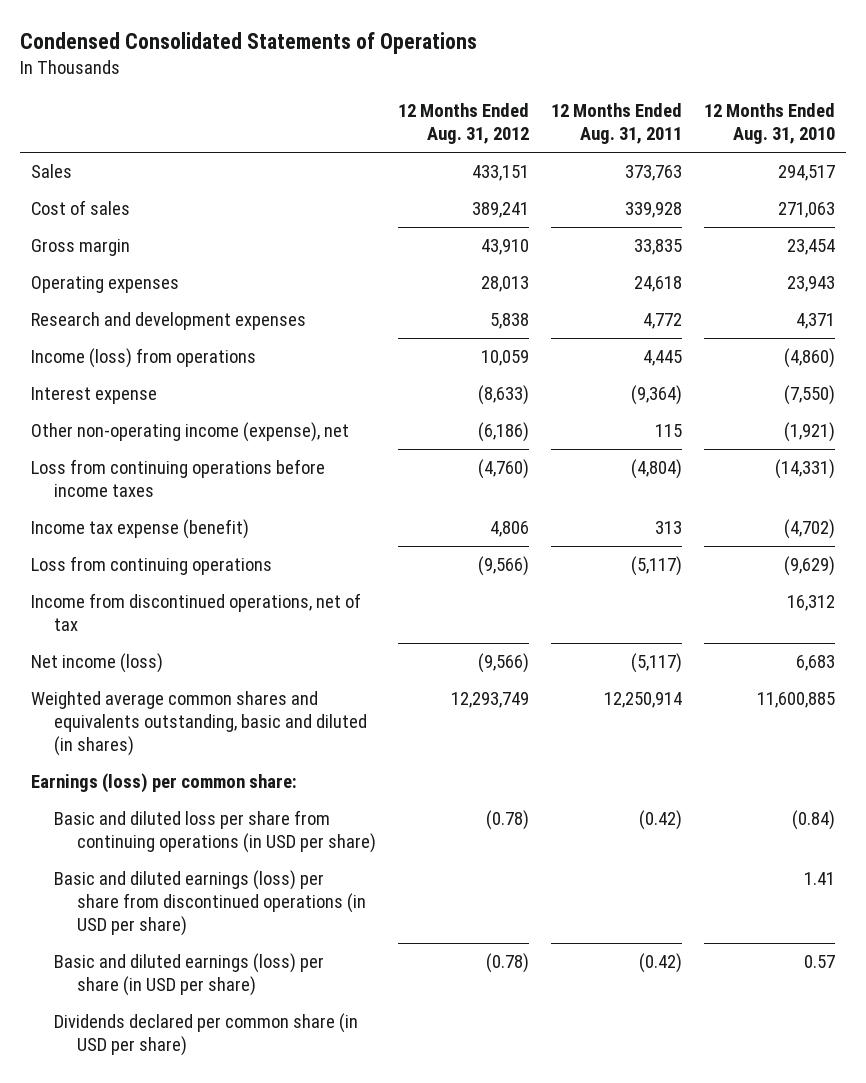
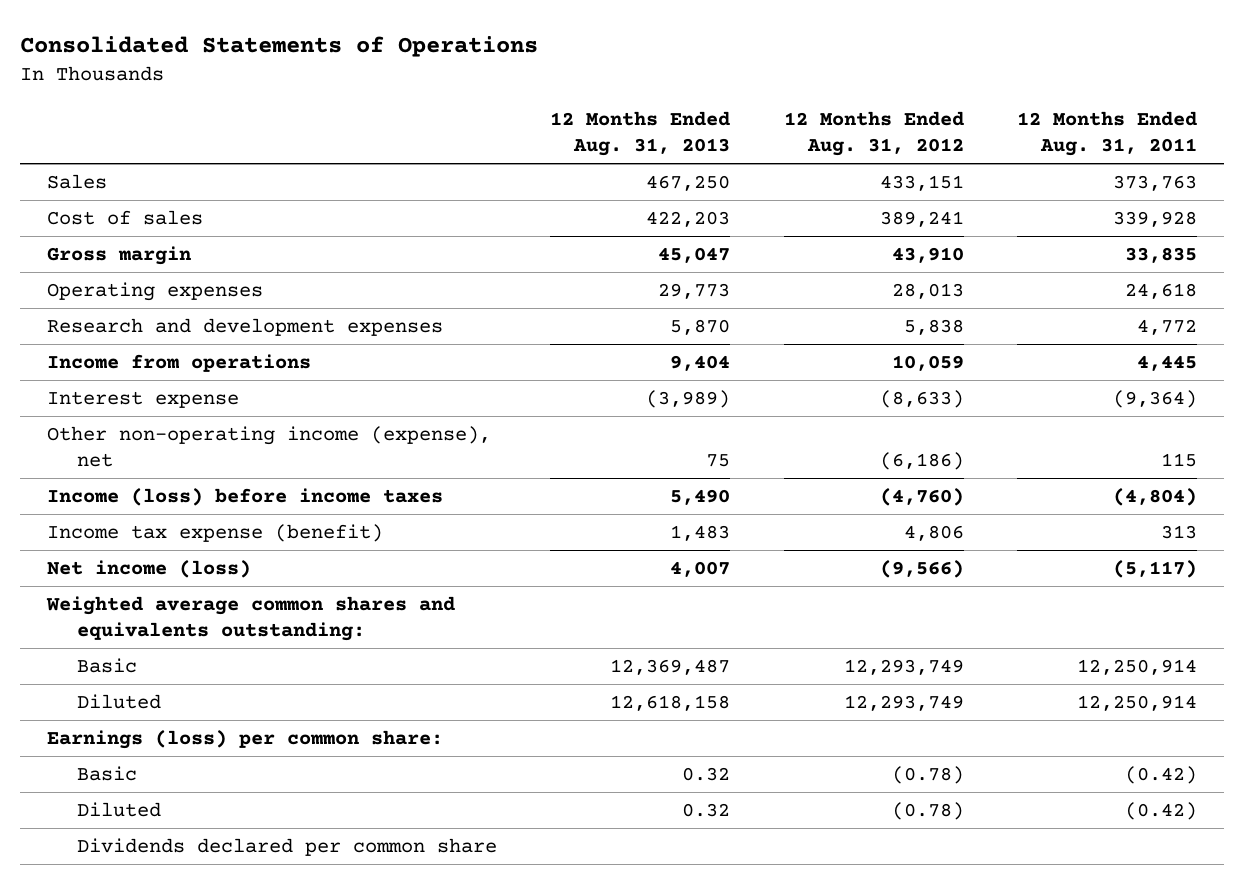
- Condensed Consolidated Statements of Operations
+ Consolidated Statements of Operations
- | 12 Months Ended Aug. 31, 2012 | 12 Months Ended Aug. 31, 2011 | 12 Months Ended Aug. 31, 2010
+ | 12 Months Ended Aug. 31, 2013 | 12 Months Ended Aug. 31, 2012 | 12 Months Ended Aug. 31, 2011
- Income (loss) from operations | 10,059 | 4,445 | (4,860)
+ Income from operations | 9,404 | 10,059 | 4,445
- Loss from continuing operations before income taxes | (4,760) | (4,804) | (14,331)
+ Income (loss) before income taxes | 5,490 | (4,760) | (4,804)
- Loss from continuing operations | (9,566) | (5,117) | (9,629)
- Income from discontinued operations, net of tax | | | 16,312
- Weighted average common shares and equivalents outstanding, basic and diluted (in shares) | 12,293,749 | 12,250,914 | 11,600,885
+ Weighted average common shares and equivalents outstanding:
+ Basic | 12,369,487 | 12,293,749 | 12,250,914
+ Diluted | 12,618,158 | 12,293,749 | 12,250,914
- Basic and diluted loss per share from continuing operations (in USD per share) | (0.78) | (0.42) | (0.84)
- Basic and diluted earnings (loss) per share from discontinued operations (in USD per share) | | | 1.41
- Basic and diluted earnings (loss) per share (in USD per share) | (0.78) | (0.42) | 0.57
- Dividends declared per common share (in USD per share)
+ Basic | 0.32 | (0.78) | (0.42)
+ Diluted | 0.32 | (0.78) | (0.42)
+ Dividends declared per common share

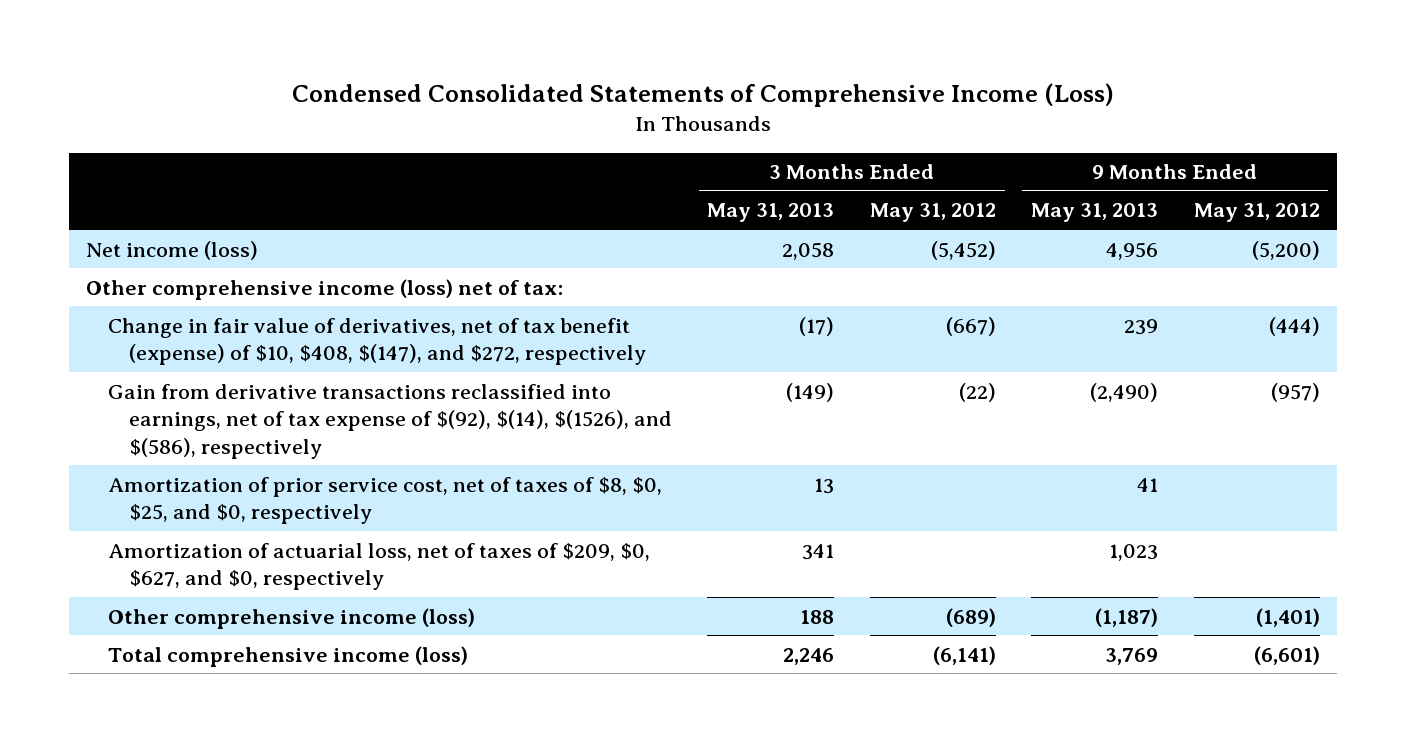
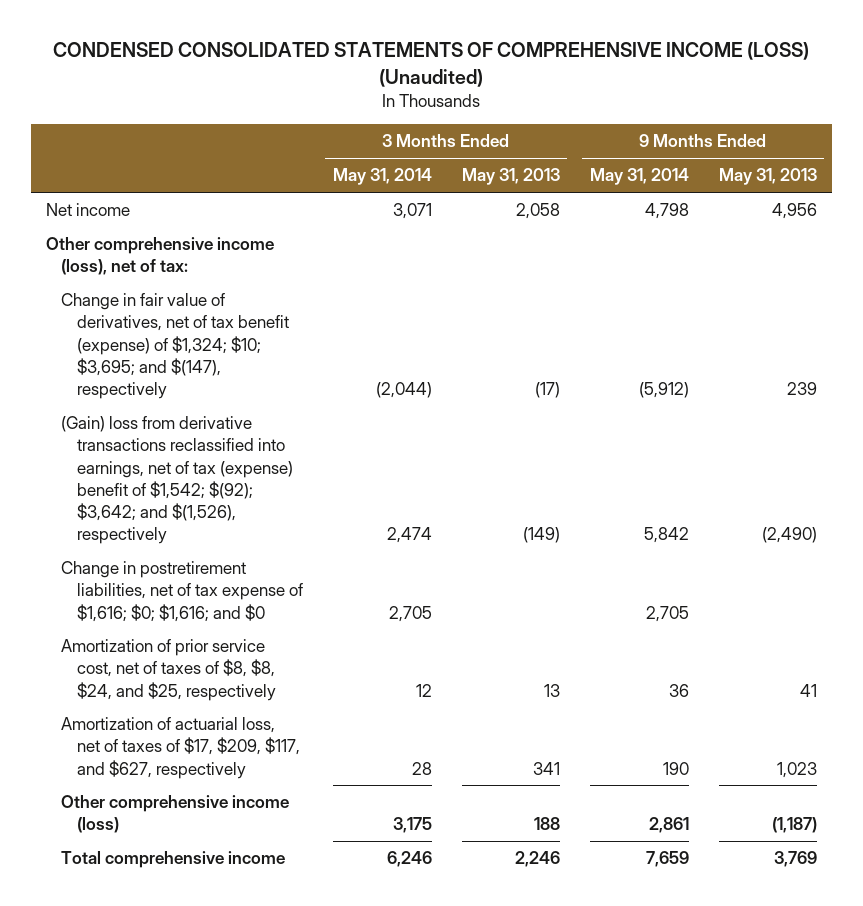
- Condensed Consolidated Statements of Comprehensive Income (Loss)
+ CONDENSED CONSOLIDATED STATEMENTS OF COMPREHENSIVE INCOME (LOSS) (Unaudited)
- | 3 Months Ended May 31, 2013 | 3 Months Ended May 31, 2012 | 9 Months Ended May 31, 2013 | 9 Months Ended May 31, 2012
+ | 3 Months Ended May 31, 2014 | 3 Months Ended May 31, 2013 | 9 Months Ended May 31, 2014 | 9 Months Ended May 31, 2013
- Net income (loss) | 2,058 | (5,452) | 4,956 | (5,200)
- Other comprehensive income (loss) net of tax:
- Change in fair value of derivatives, net of tax benefit (expense) of $10, $408, $(147), and $272, respectively | (17) | (667) | 239 | (444)
- Gain from derivative transactions reclassified into earnings, net of tax expense of $(92), $(14), $(1526), and $(586), respectively | (149) | (22) | (2,490) | (957)
- Amortization of prior service cost, net of taxes of $8, $0, $25, and $0, respectively | 13 | | 41 |
- Amortization of actuarial loss, net of taxes of $209, $0, $627, and $0, respectively | 341 | | 1,023 |
+ Net income | 3,071 | 2,058 | 4,798 | 4,956
+ Other comprehensive income (loss), net of tax:
+ Change in fair value of derivatives, net of tax benefit (expense) of $1,324; $10; $3,695; and $(147), respectively | (2,044) | (17) | (5,912) | 239
+ (Gain) loss from derivative transactions reclassified into earnings, net of tax (expense) benefit of $1,542; $(92); $3,642; and $(1,526), respectively | 2,474 | (149) | 5,842 | (2,490)
+ Change in postretirement liabilities, net of tax expense of $1,616; $0; $1,616; and $0 | 2,705 | | 2,705 |
+ Amortization of prior service cost, net of taxes of $8, $8, $24, and $25, respectively | 12 | 13 | 36 | 41
+ Amortization of actuarial loss, net of taxes of $17, $209, $117, and $627, respectively | 28 | 341 | 190 | 1,023
- Total comprehensive income (loss) | 2,246 | (6,141) | 3,769 | (6,601)
+ Total comprehensive income | 6,246 | 2,246 | 7,659 | 3,769

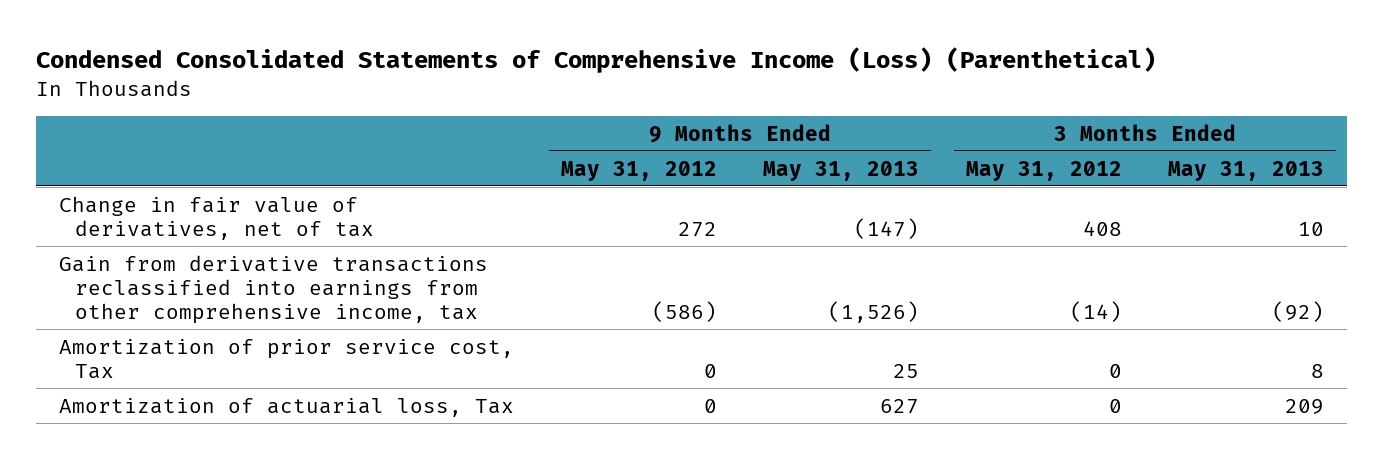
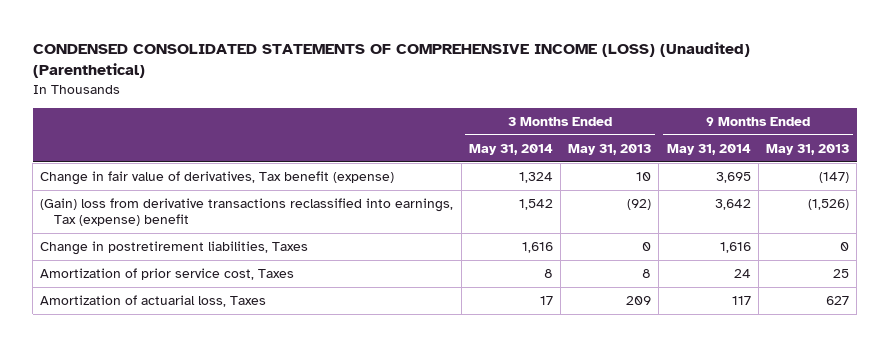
- Condensed Consolidated Statements of Comprehensive Income (Loss) (Parenthetical)
+ CONDENSED CONSOLIDATED STATEMENTS OF COMPREHENSIVE INCOME (LOSS) (Unaudited) (Parenthetical)
- | 9 Months Ended May 31, 2012 | 9 Months Ended May 31, 2013 | 3 Months Ended May 31, 2012 | 3 Months Ended May 31, 2013
+ | 3 Months Ended May 31, 2014 | 3 Months Ended May 31, 2013 | 9 Months Ended May 31, 2014 | 9 Months Ended May 31, 2013
- Change in fair value of derivatives, net of tax | 272 | (147) | 408 | 10
- Gain from derivative transactions reclassified into earnings from other comprehensive income, tax | (586) | (1,526) | (14) | (92)
- Amortization of prior service cost, Tax | 0 | 25 | 0 | 8
- Amortization of actuarial loss, Tax | 0 | 627 | 0 | 209
+ Change in fair value of derivatives, Tax benefit (expense) | 1,324 | 10 | 3,695 | (147)
+ (Gain) loss from derivative transactions reclassified into earnings, Tax (expense) benefit | 1,542 | (92) | 3,642 | (1,526)
+ Change in postretirement liabilities, Taxes | 1,616 | 0 | 1,616 | 0
+ Amortization of prior service cost, Taxes | 8 | 8 | 24 | 25
+ Amortization of actuarial loss, Taxes | 17 | 209 | 117 | 627

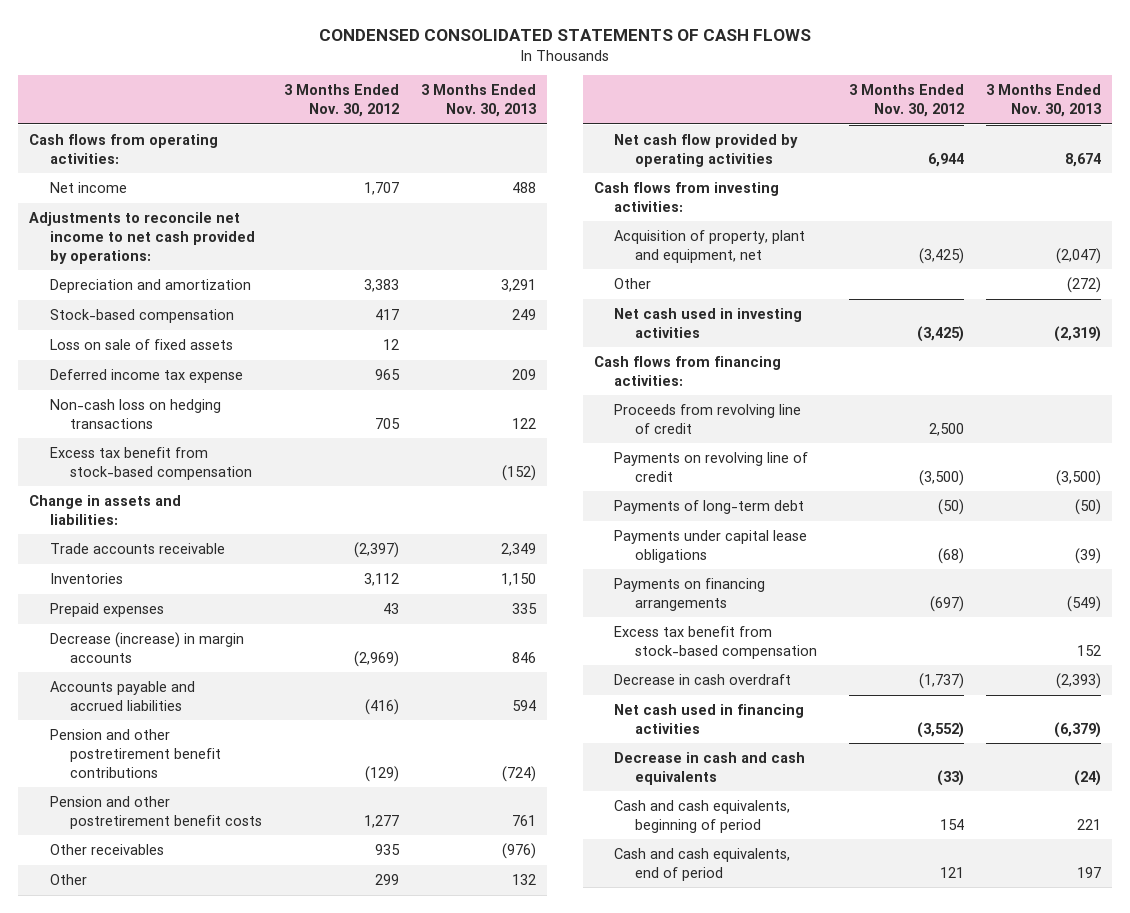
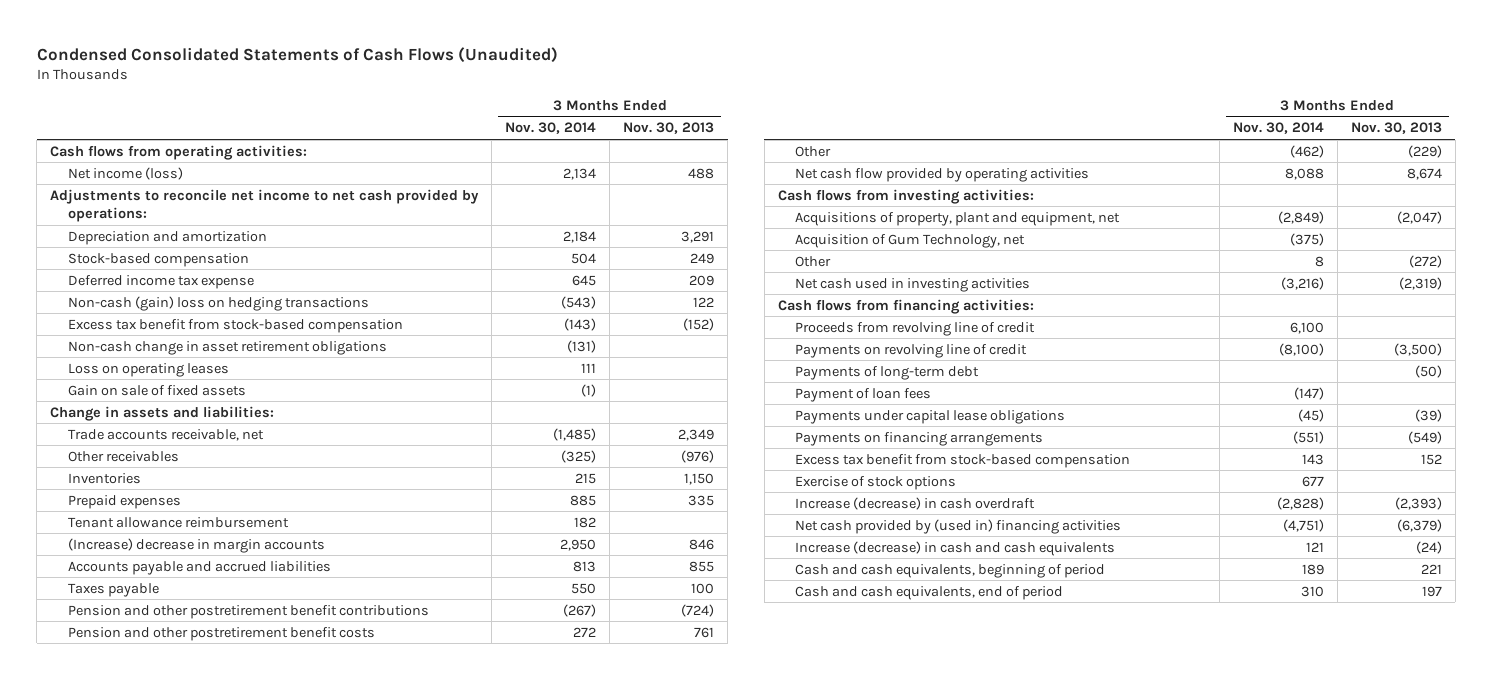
- CONDENSED CONSOLIDATED STATEMENTS OF CASH FLOWS
+ Condensed Consolidated Statements of Cash Flows (Unaudited)
- | 3 Months Ended Nov. 30, 2012 | 3 Months Ended Nov. 30, 2013
+ | 3 Months Ended Nov. 30, 2014 | 3 Months Ended Nov. 30, 2013
- Net income | 1,707 | 488
+ Net income (loss) | 2,134 | 488
- Loss on sale of fixed assets | 12 |
- Non-cash loss on hedging transactions | 705 | 122
+ Non-cash (gain) loss on hedging transactions | (543) | 122
+ Non-cash change in asset retirement obligations | (131) |
+ Loss on operating leases | 111 |
+ Gain on sale of fixed assets | (1) |
- Trade accounts receivable | (2,397) | 2,349
+ Trade accounts receivable, net | (1,485) | 2,349
moved up: Other receivables | (325) | (976)
- Decrease (increase) in margin accounts | (2,969) | 846
- Accounts payable and accrued liabilities | (416) | 594
+ Tenant allowance reimbursement | 182 |
+ (Increase) decrease in margin accounts | 2,950 | 846
+ Accounts payable and accrued liabilities | 813 | 855
+ Taxes payable | 550 | 100
- Other | 299 | 132
+ Other | (462) | (229)
- Acquisition of property, plant and equipment, net | (3,425) | (2,047)
+ Acquisitions of property, plant and equipment, net | (2,849) | (2,047)
+ Acquisition of Gum Technology, net | (375) |
+ Payment of loan fees | (147) |
- Decrease in cash overdraft | (1,737) | (2,393)
- Net cash used in financing activities | (3,552) | (6,379)
- Decrease in cash and cash equivalents | (33) | (24)
+ Exercise of stock options | 677 |
+ Increase (decrease) in cash overdraft | (2,828) | (2,393)
+ Net cash provided by (used in) financing activities | (4,751) | (6,379)
+ Increase (decrease) in cash and cash equivalents | 121 | (24)

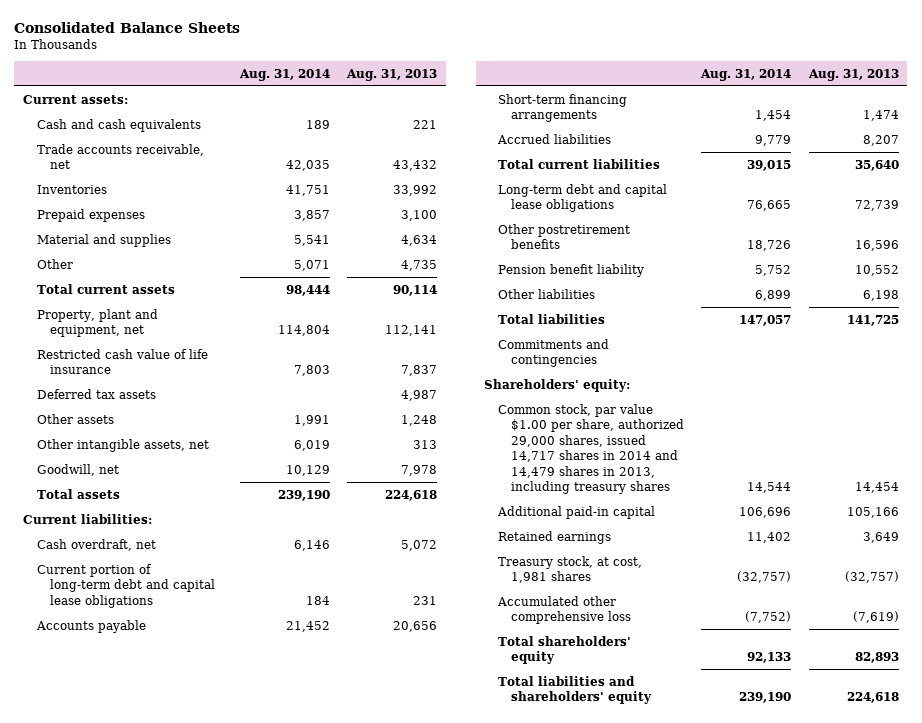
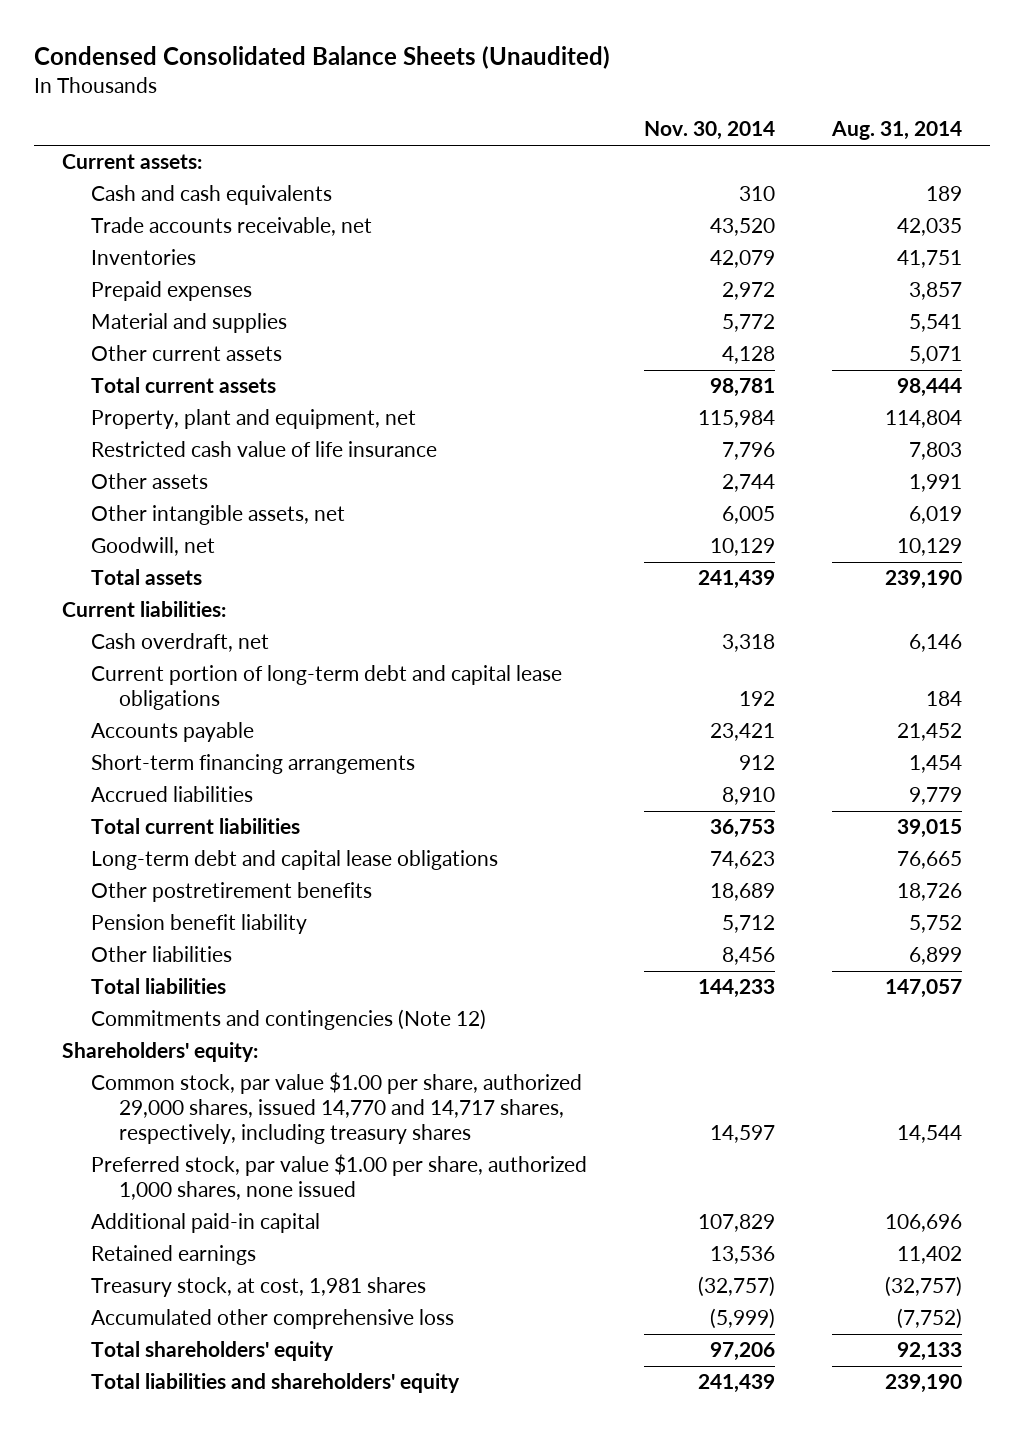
- Consolidated Balance Sheets
+ Condensed Consolidated Balance Sheets (Unaudited)
- | Aug. 31, 2014 | Aug. 31, 2013
+ | Nov. 30, 2014 | Aug. 31, 2014
- Other | 5,071 | 4,735
+ Other current assets | 4,128 | 5,071
- Deferred tax assets | | 4,987
- Commitments and contingencies
+ Commitments and contingencies (Note 12)
- Common stock, par value $1.00 per share, authorized 29,000 shares, issued 14,717 shares in 2014 and 14,479 shares in 2013, including treasury shares | 14,544 | 14,454
+ Common stock, par value $1.00 per share, authorized 29,000 shares, issued 14,770 and 14,717 shares, respectively, including treasury shares | 14,597 | 14,544
+ Preferred stock, par value $1.00 per share, authorized 1,000 shares, none issued

